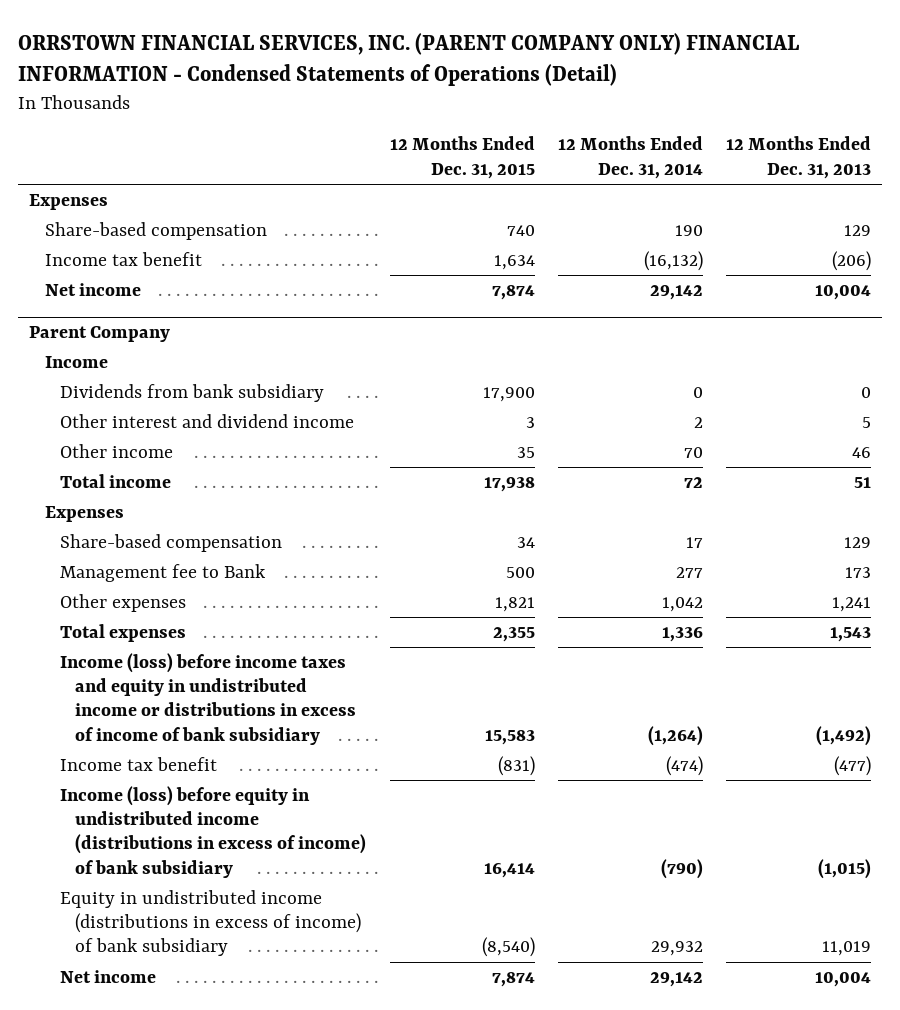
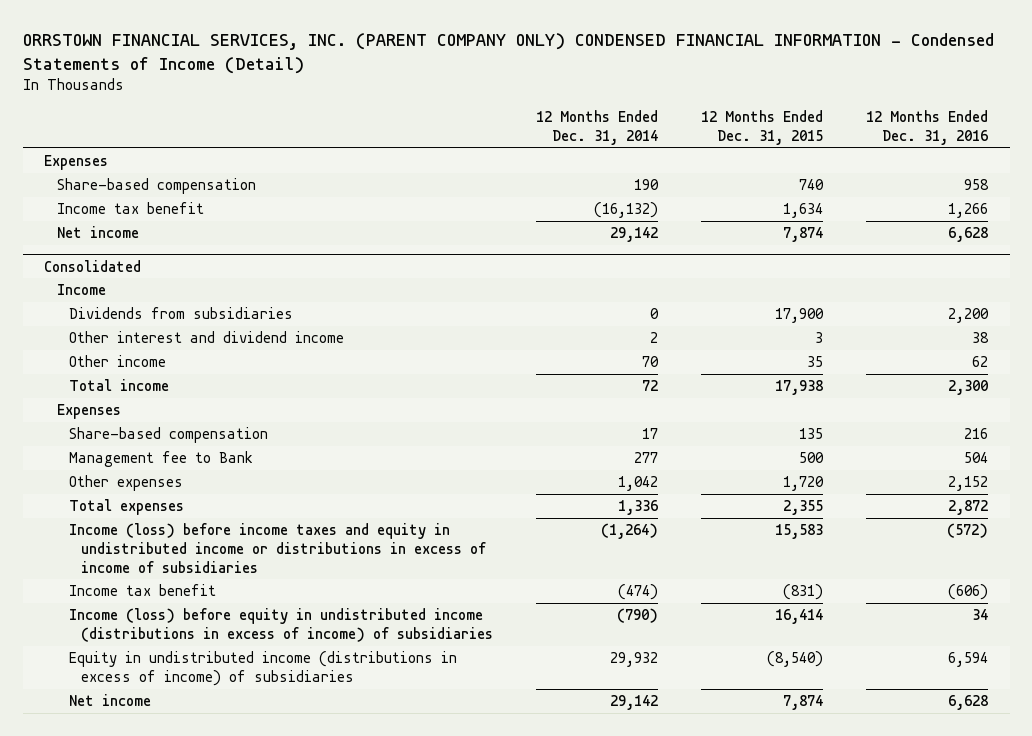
- ORRSTOWN FINANCIAL SERVICES, INC. (PARENT COMPANY ONLY) FINANCIAL INFORMATION - Condensed Statements of Operations (Detail)
+ ORRSTOWN FINANCIAL SERVICES, INC. (PARENT COMPANY ONLY) CONDENSED FINANCIAL INFORMATION - Condensed Statements of Income (Detail)
- | 12 Months Ended Dec. 31, 2015 | 12 Months Ended Dec. 31, 2014 | 12 Months Ended Dec. 31, 2013
+ | 12 Months Ended Dec. 31, 2014 | 12 Months Ended Dec. 31, 2015 | 12 Months Ended Dec. 31, 2016
- Parent Company
+ Consolidated
- Dividends from bank subsidiary | 17,900 | 0 | 0
+ Dividends from subsidiaries | 0 | 17,900 | 2,200
- Share-based compensation | 34 | 17 | 129
+ Share-based compensation | 17 | 135 | 216
- Other expenses | 1,821 | 1,042 | 1,241
+ Other expenses | 1,042 | 1,720 | 2,152
- Income (loss) before income taxes and equity in undistributed income or distributions in excess of income of bank subsidiary | 15,583 | (1,264) | (1,492)
+ Income (loss) before income taxes and equity in undistributed income or distributions in excess of income of subsidiaries | (1,264) | 15,583 | (572)
- Income (loss) before equity in undistributed income (distributions in excess of income) of bank subsidiary | 16,414 | (790) | (1,015)
- Equity in undistributed income (distributions in excess of income) of bank subsidiary | (8,540) | 29,932 | 11,019
+ Income (loss) before equity in undistributed income (distributions in excess of income) of subsidiaries | (790) | 16,414 | 34
+ Equity in undistributed income (distributions in excess of income) of subsidiaries | 29,932 | (8,540) | 6,594

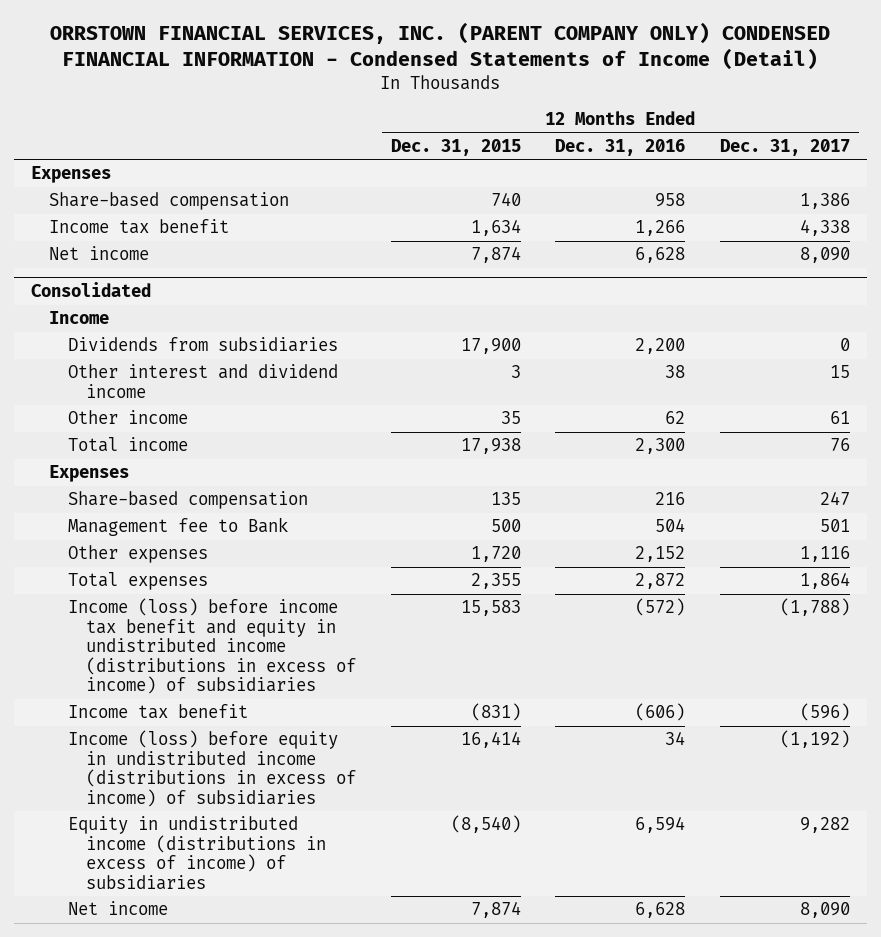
- | 12 Months Ended Dec. 31, 2014 | 12 Months Ended Dec. 31, 2015 | 12 Months Ended Dec. 31, 2016
+ | 12 Months Ended Dec. 31, 2015 | 12 Months Ended Dec. 31, 2016 | 12 Months Ended Dec. 31, 2017
@ Consolidated
- Income (loss) before income taxes and equity in undistributed income or distributions in excess of income of subsidiaries | (1,264) | 15,583 | (572)
+ Income (loss) before income tax benefit and equity in undistributed income (distributions in excess of income) of subsidiaries | 15,583 | (572) | (1,788)

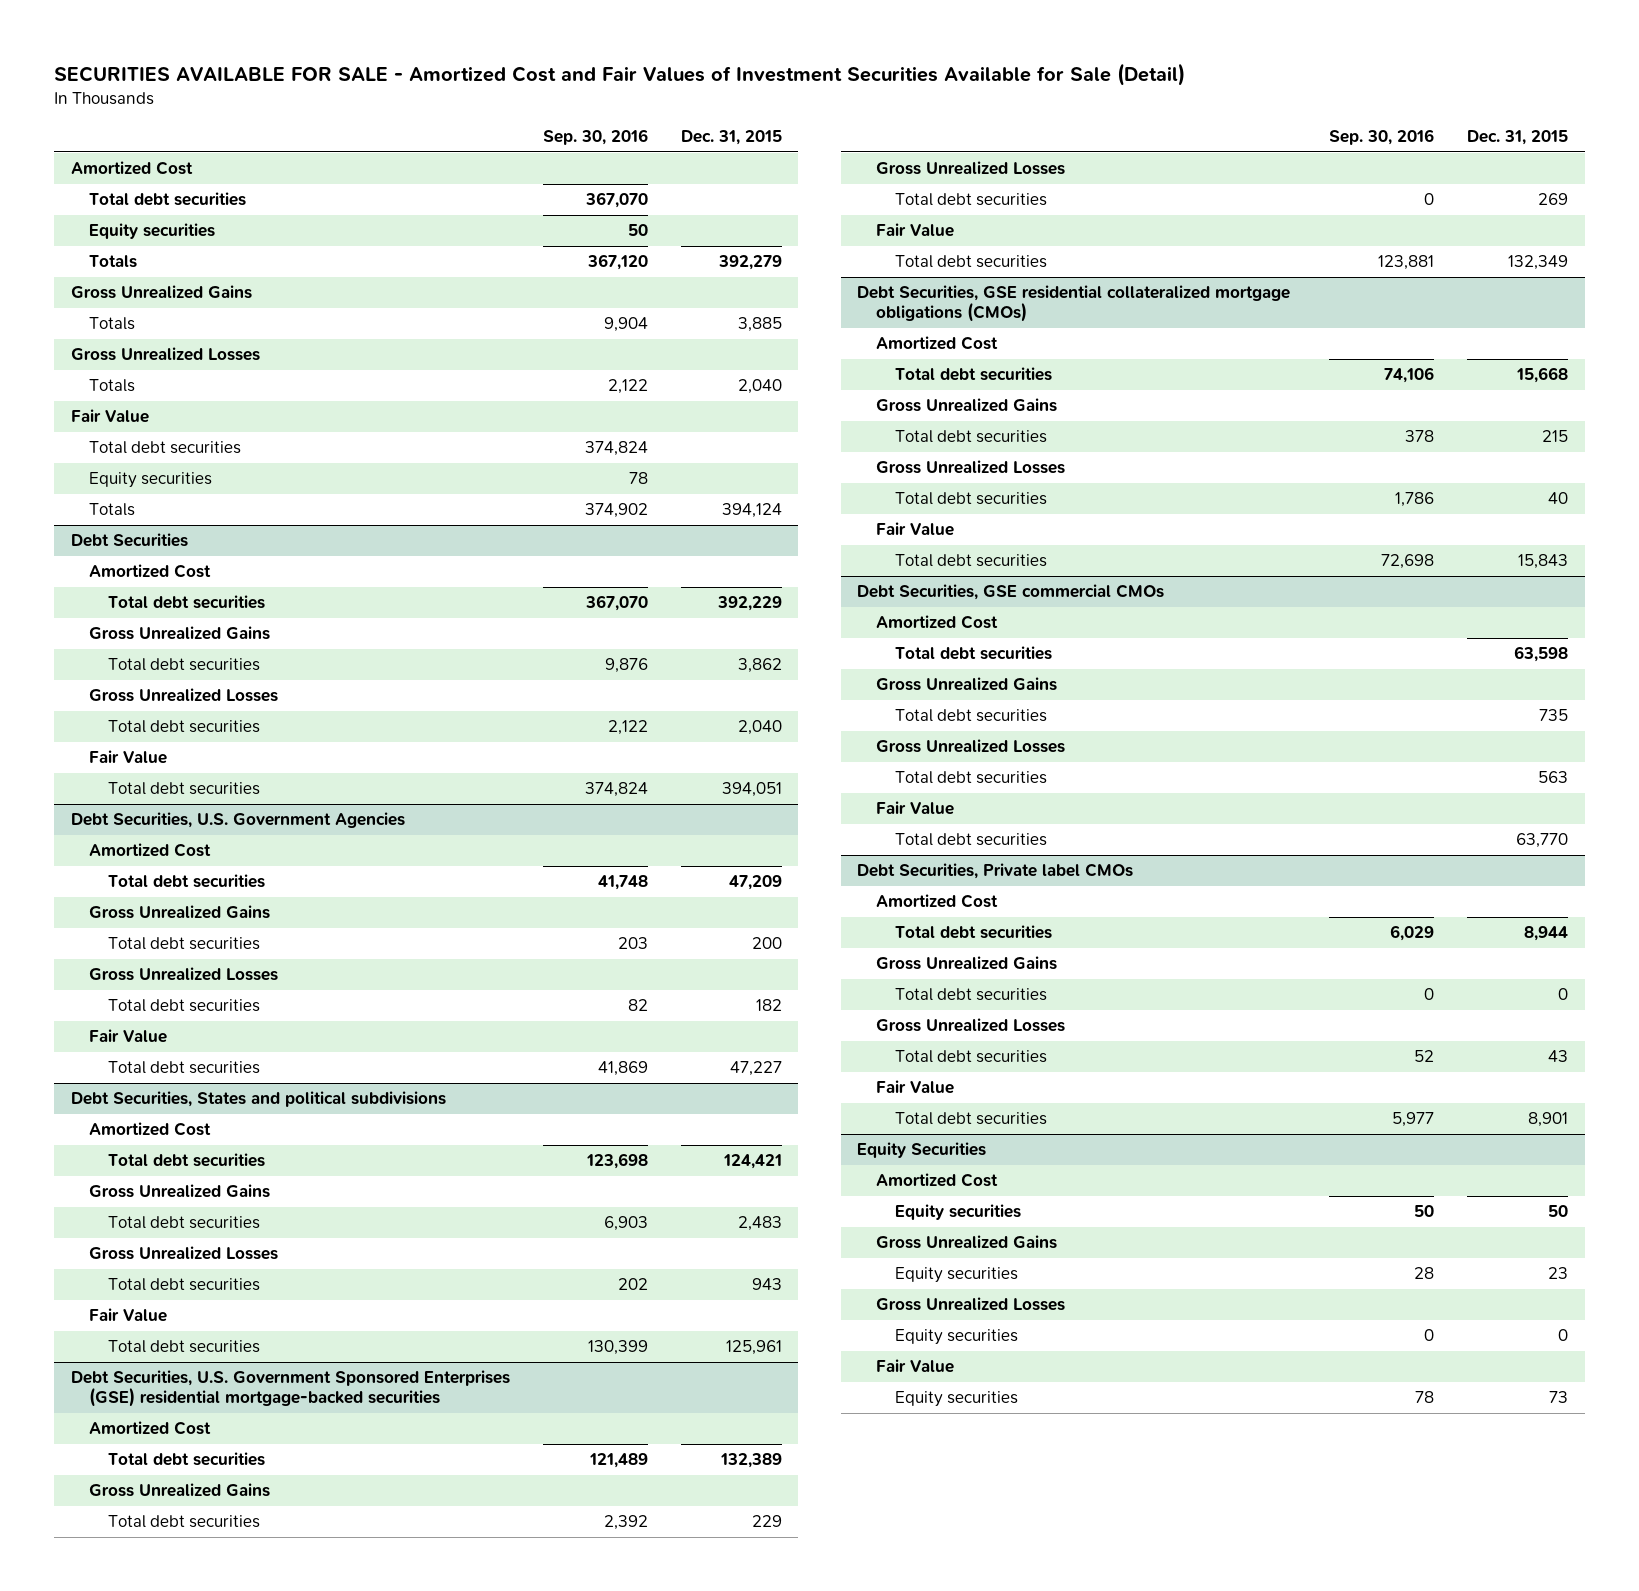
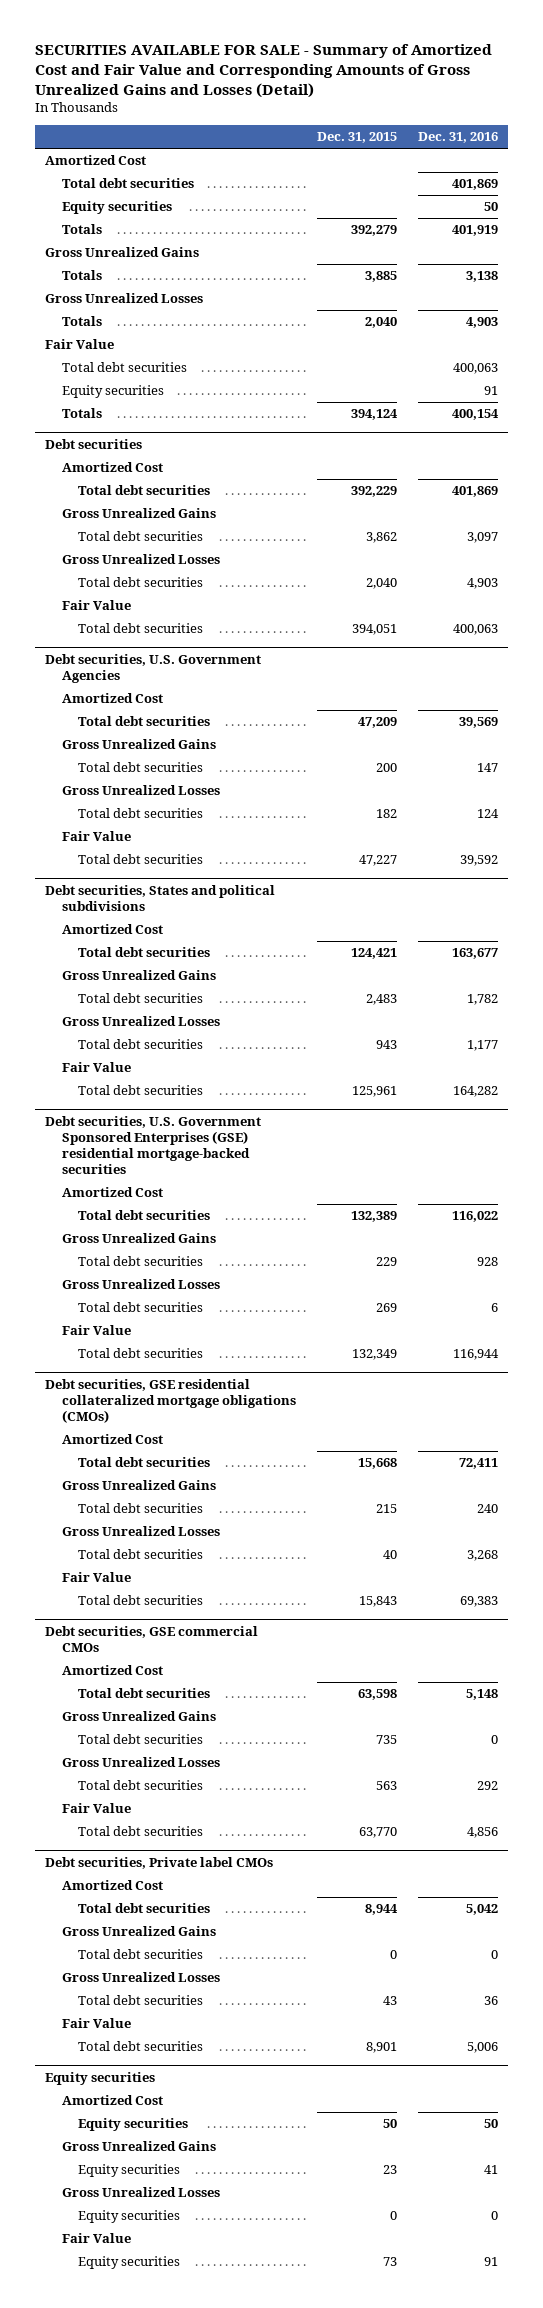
- SECURITIES AVAILABLE FOR SALE - Amortized Cost and Fair Values of Investment Securities Available for Sale (Detail)
+ SECURITIES AVAILABLE FOR SALE - Summary of Amortized Cost and Fair Value and Corresponding Amounts of Gross Unrealized Gains and Losses (Detail)
- | Sep. 30, 2016 | Dec. 31, 2015
+ | Dec. 31, 2015 | Dec. 31, 2016
- Debt Securities
+ Debt securities
- Debt Securities, U.S. Government Agencies
+ Debt securities, U.S. Government Agencies
- Debt Securities, States and political subdivisions
+ Debt securities, States and political subdivisions
- Debt Securities, U.S. Government Sponsored Enterprises (GSE) residential mortgage-backed securities
+ Debt securities, U.S. Government Sponsored Enterprises (GSE) residential mortgage-backed securities
- Debt Securities, GSE residential collateralized mortgage obligations (CMOs)
+ Debt securities, GSE residential collateralized mortgage obligations (CMOs)
- Debt Securities, GSE commercial CMOs
+ Debt securities, GSE commercial CMOs
- Debt Securities, Private label CMOs
+ Debt securities, Private label CMOs
- Equity Securities
+ Equity securities

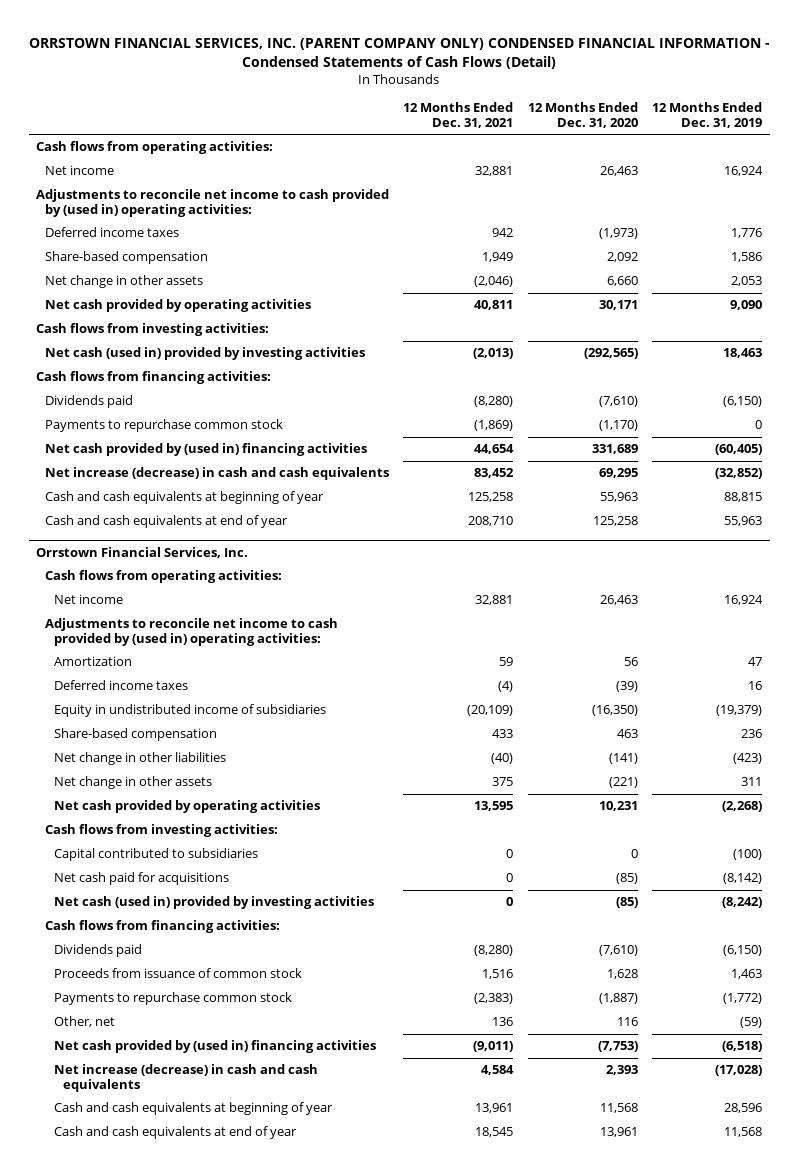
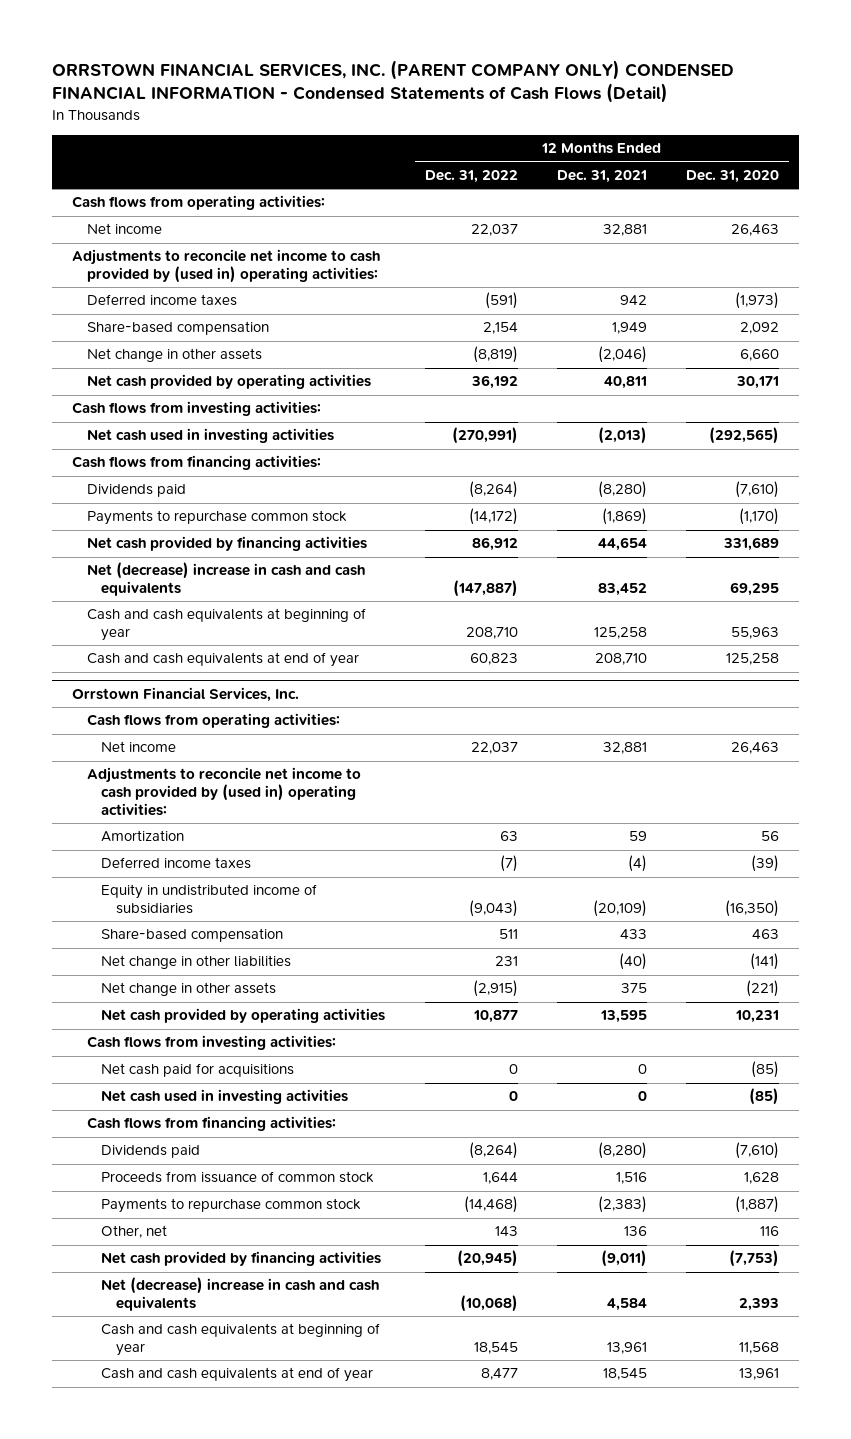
- | 12 Months Ended Dec. 31, 2021 | 12 Months Ended Dec. 31, 2020 | 12 Months Ended Dec. 31, 2019
+ | 12 Months Ended Dec. 31, 2022 | 12 Months Ended Dec. 31, 2021 | 12 Months Ended Dec. 31, 2020
- Net cash (used in) provided by investing activities | (2,013) | (292,565) | 18,463
+ Net cash used in investing activities | (270,991) | (2,013) | (292,565)
- Net cash provided by (used in) financing activities | 44,654 | 331,689 | (60,405)
- Net increase (decrease) in cash and cash equivalents | 83,452 | 69,295 | (32,852)
+ Net cash provided by financing activities | 86,912 | 44,654 | 331,689
+ Net (decrease) increase in cash and cash equivalents | (147,887) | 83,452 | 69,295
@ Orrstown Financial Services, Inc.
- Capital contributed to subsidiaries | 0 | 0 | (100)
- Net cash (used in) provided by investing activities | 0 | (85) | (8,242)
+ Net cash used in investing activities | 0 | 0 | (85)
- Net cash provided by (used in) financing activities | (9,011) | (7,753) | (6,518)
- Net increase (decrease) in cash and cash equivalents | 4,584 | 2,393 | (17,028)
+ Net cash provided by financing activities | (20,945) | (9,011) | (7,753)
+ Net (decrease) increase in cash and cash equivalents | (10,068) | 4,584 | 2,393

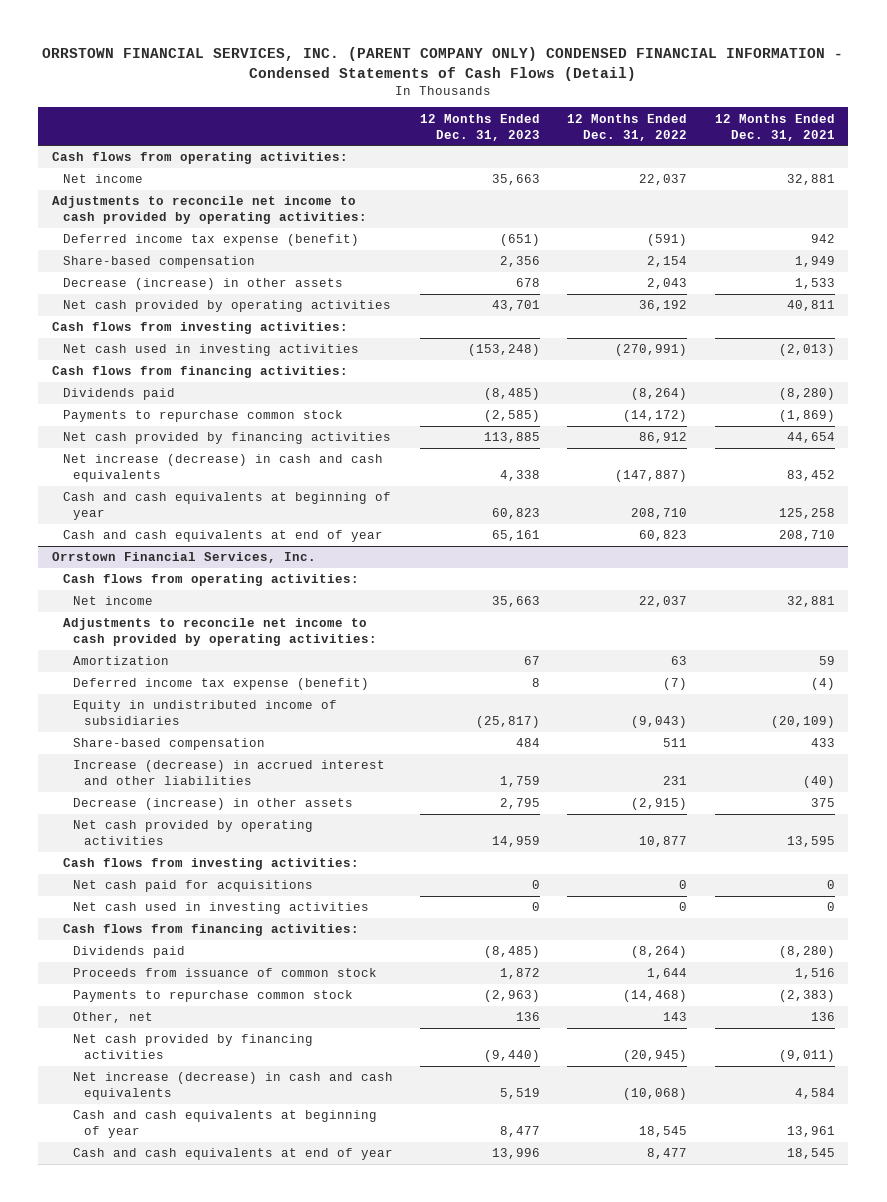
- | 12 Months Ended Dec. 31, 2022 | 12 Months Ended Dec. 31, 2021 | 12 Months Ended Dec. 31, 2020
+ | 12 Months Ended Dec. 31, 2023 | 12 Months Ended Dec. 31, 2022 | 12 Months Ended Dec. 31, 2021
- Adjustments to reconcile net income to cash provided by (used in) operating activities:
- Deferred income taxes | (591) | 942 | (1,973)
+ Adjustments to reconcile net income to cash provided by operating activities:
+ Deferred income tax expense (benefit) | (651) | (591) | 942
- Net change in other assets | (8,819) | (2,046) | 6,660
+ Decrease (increase) in other assets | 678 | 2,043 | 1,533
- Net (decrease) increase in cash and cash equivalents | (147,887) | 83,452 | 69,295
+ Net increase (decrease) in cash and cash equivalents | 4,338 | (147,887) | 83,452
@ Orrstown Financial Services, Inc.
- Adjustments to reconcile net income to cash provided by (used in) operating activities:
+ Adjustments to reconcile net income to cash provided by operating activities:
- Deferred income taxes | (7) | (4) | (39)
+ Deferred income tax expense (benefit) | 8 | (7) | (4)
- Net change in other liabilities | 231 | (40) | (141)
- Net change in other assets | (2,915) | 375 | (221)
+ Increase (decrease) in accrued interest and other liabilities | 1,759 | 231 | (40)
+ Decrease (increase) in other assets | 2,795 | (2,915) | 375
- Net (decrease) increase in cash and cash equivalents | (10,068) | 4,584 | 2,393
+ Net increase (decrease) in cash and cash equivalents | 5,519 | (10,068) | 4,584

